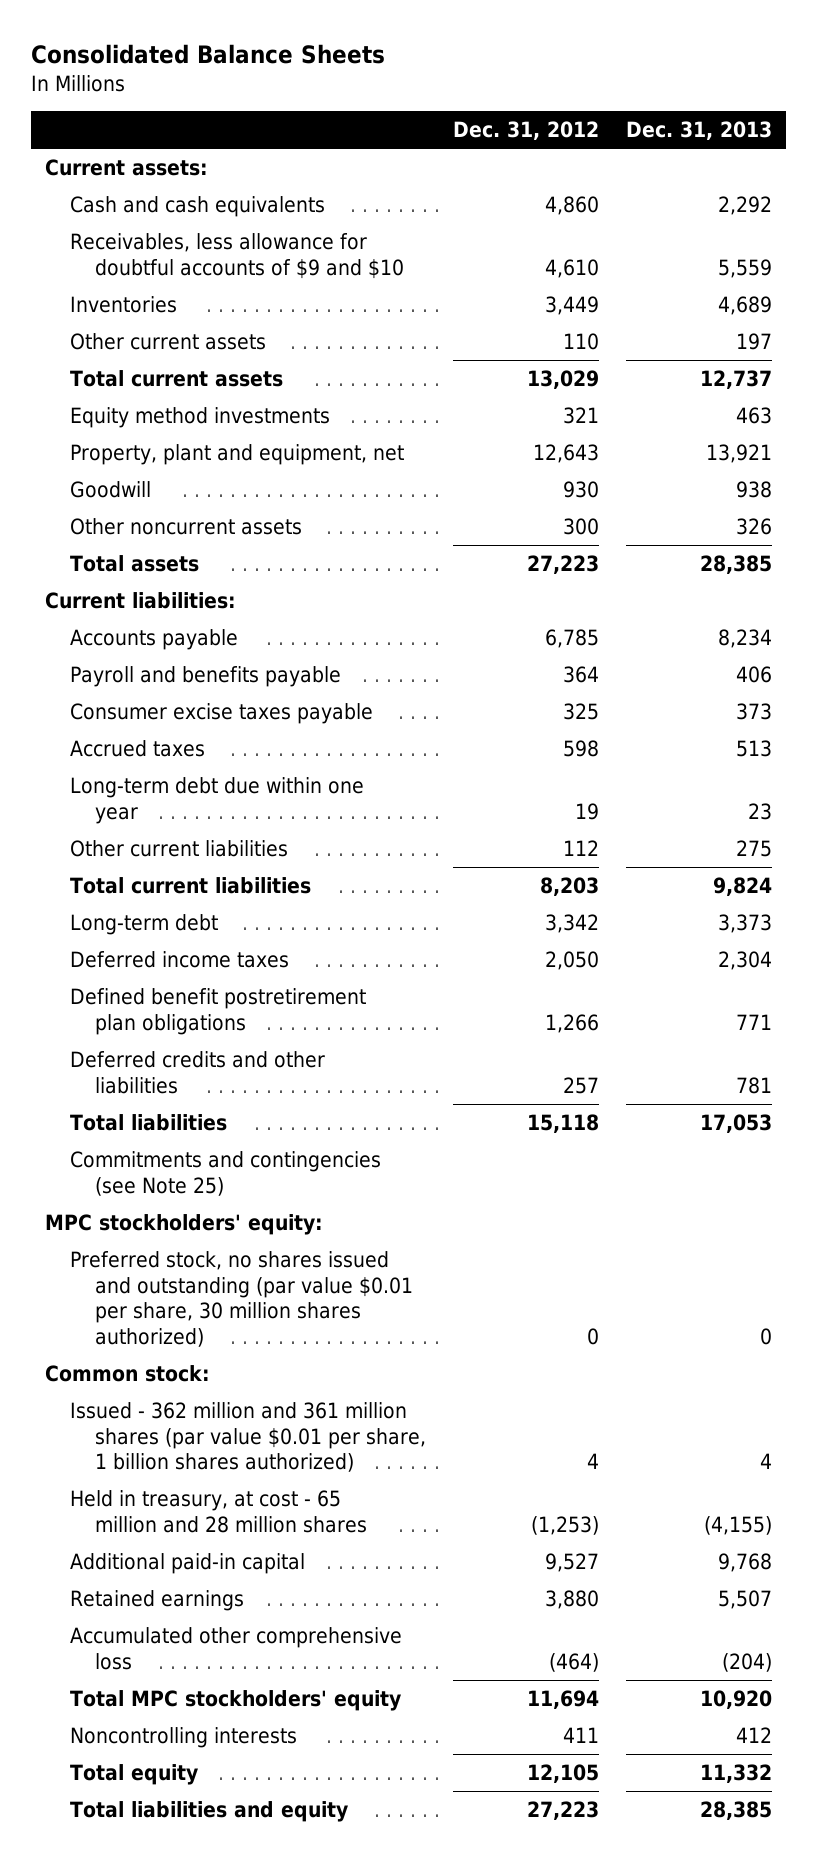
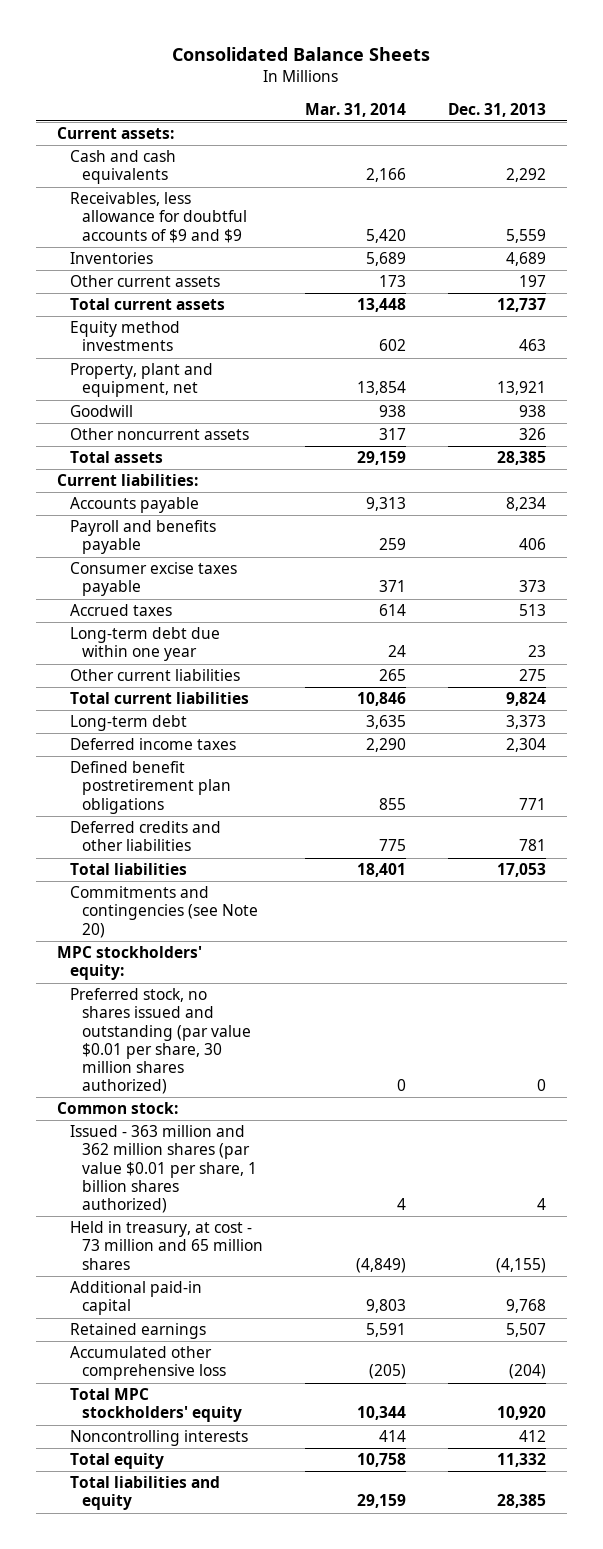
- | Dec. 31, 2012 | Dec. 31, 2013
+ | Mar. 31, 2014 | Dec. 31, 2013
- Receivables, less allowance for doubtful accounts of $9 and $10 | 4,610 | 5,559
+ Receivables, less allowance for doubtful accounts of $9 and $9 | 5,420 | 5,559
- Commitments and contingencies (see Note 25)
+ Commitments and contingencies (see Note 20)
- Issued - 362 million and 361 million shares (par value $0.01 per share, 1 billion shares authorized) | 4 | 4
- Held in treasury, at cost - 65 million and 28 million shares | (1,253) | (4,155)
+ Issued - 363 million and 362 million shares (par value $0.01 per share, 1 billion shares authorized) | 4 | 4
+ Held in treasury, at cost - 73 million and 65 million shares | (4,849) | (4,155)

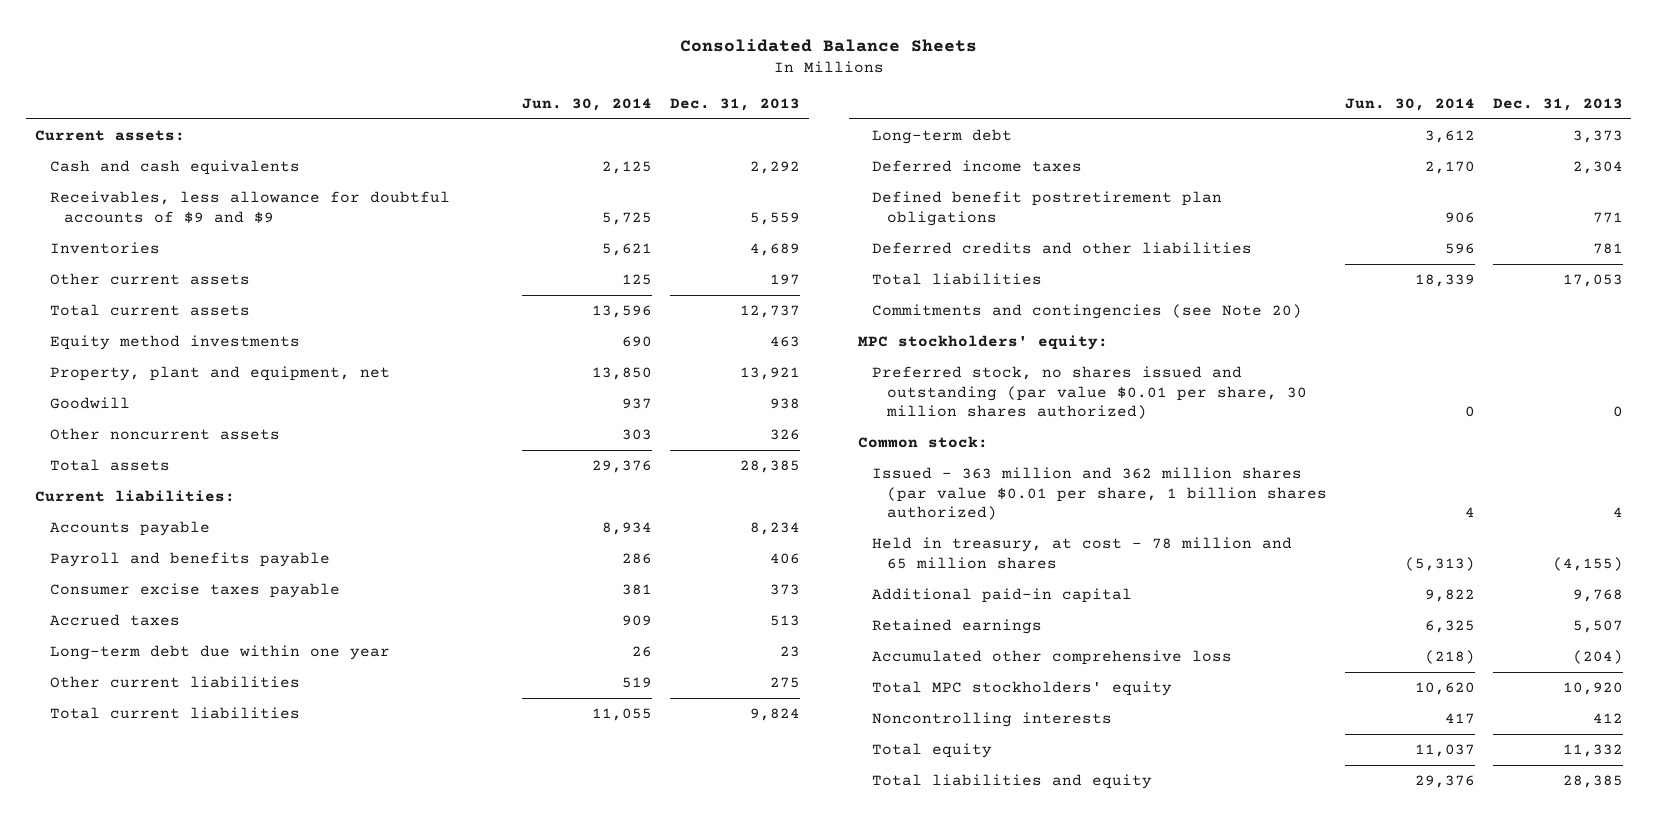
- | Mar. 31, 2014 | Dec. 31, 2013
+ | Jun. 30, 2014 | Dec. 31, 2013
- Held in treasury, at cost - 73 million and 65 million shares | (4,849) | (4,155)
+ Held in treasury, at cost - 78 million and 65 million shares | (5,313) | (4,155)

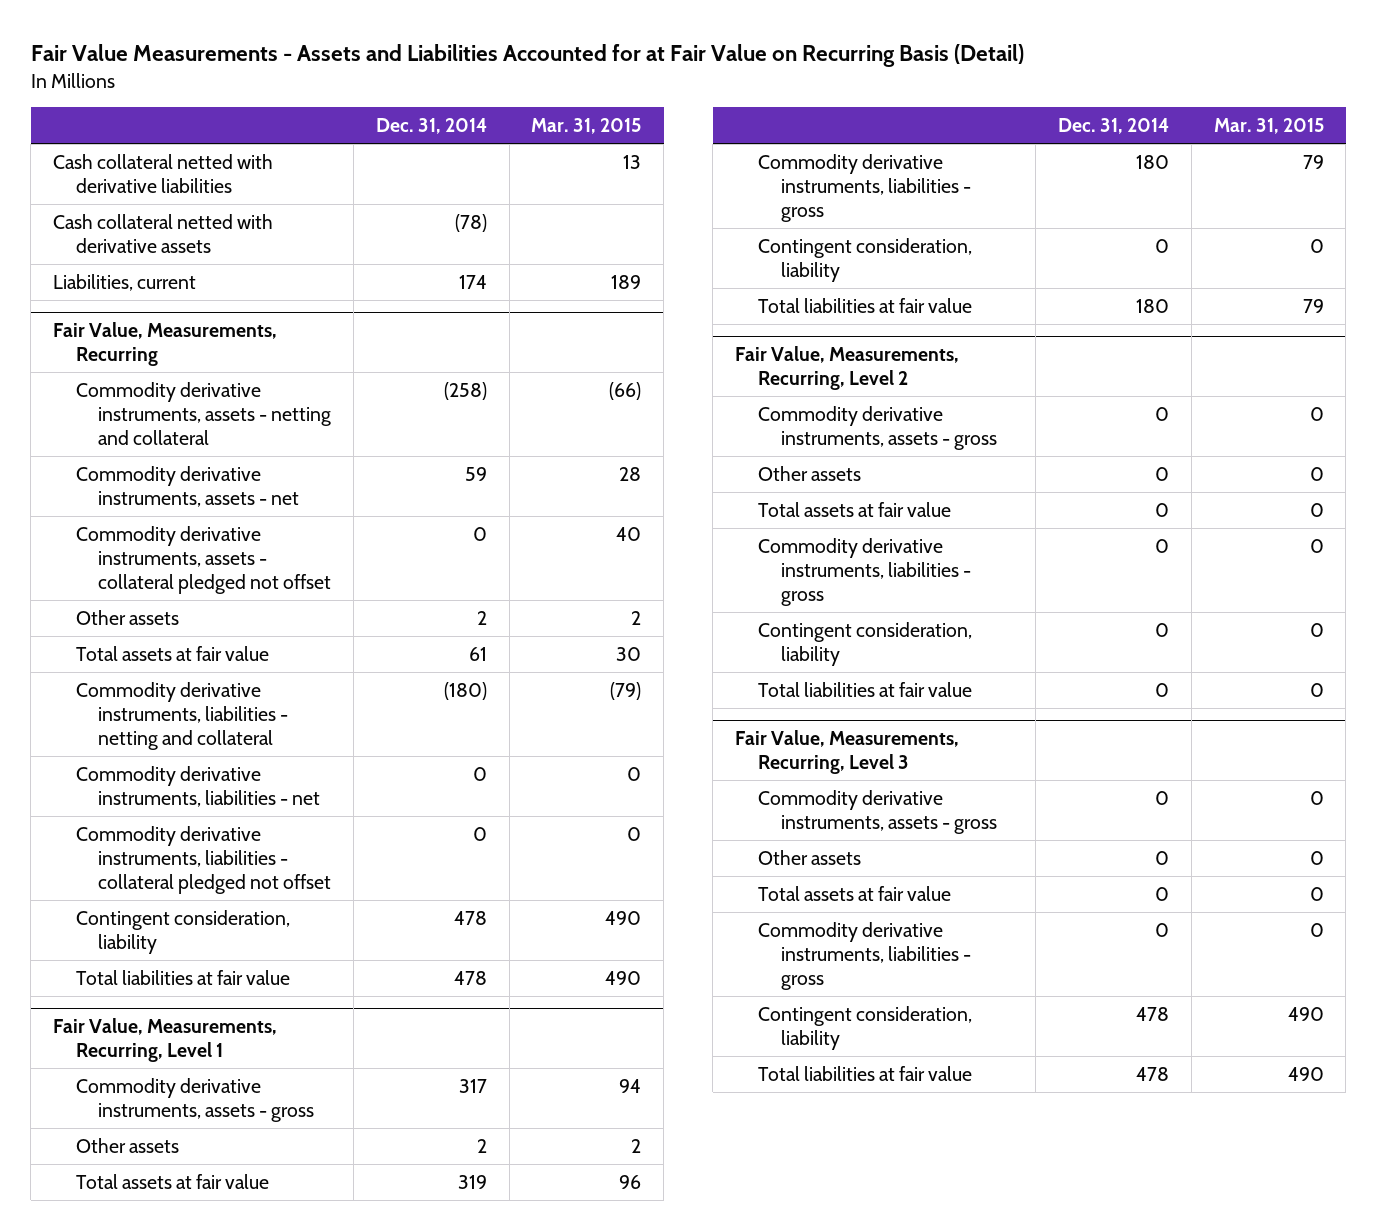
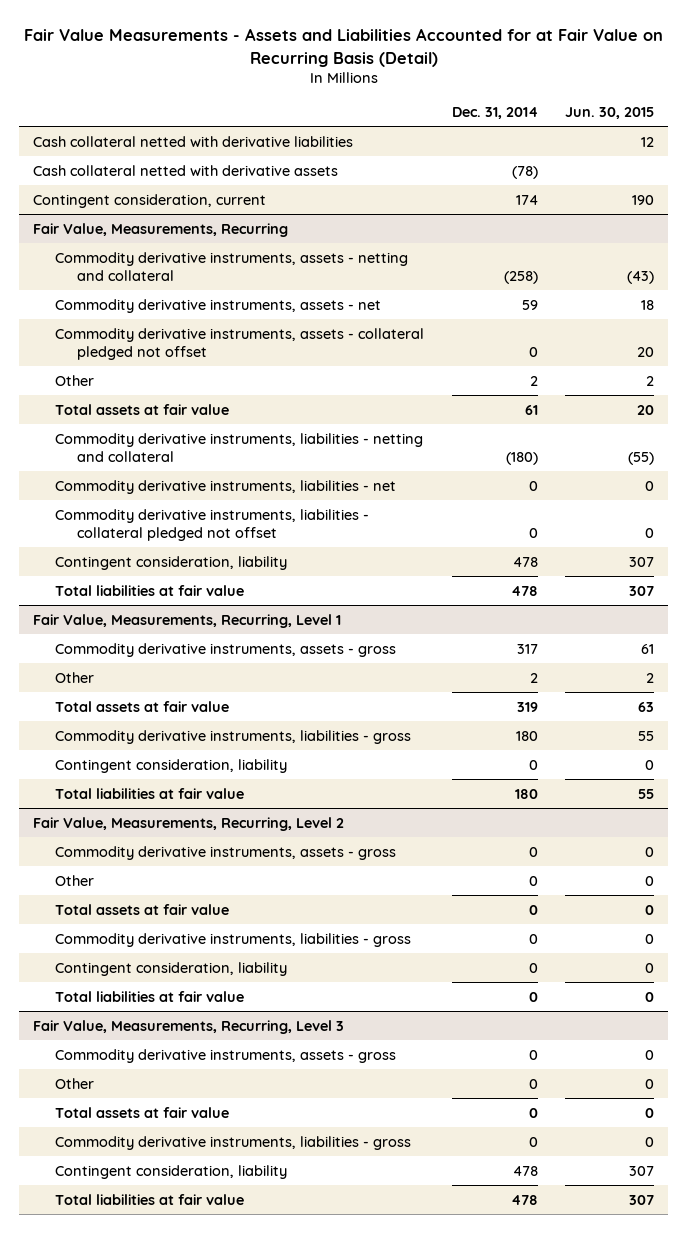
- | Dec. 31, 2014 | Mar. 31, 2015
+ | Dec. 31, 2014 | Jun. 30, 2015
- Liabilities, current | 174 | 189
+ Contingent consideration, current | 174 | 190
@ Fair Value, Measurements, Recurring
- Other assets | 2 | 2
+ Other | 2 | 2
@ Fair Value, Measurements, Recurring, Level 1
- Other assets | 2 | 2
+ Other | 2 | 2
@ Fair Value, Measurements, Recurring, Level 2
- Other assets | 0 | 0
+ Other | 0 | 0
@ Fair Value, Measurements, Recurring, Level 3
- Other assets | 0 | 0
+ Other | 0 | 0

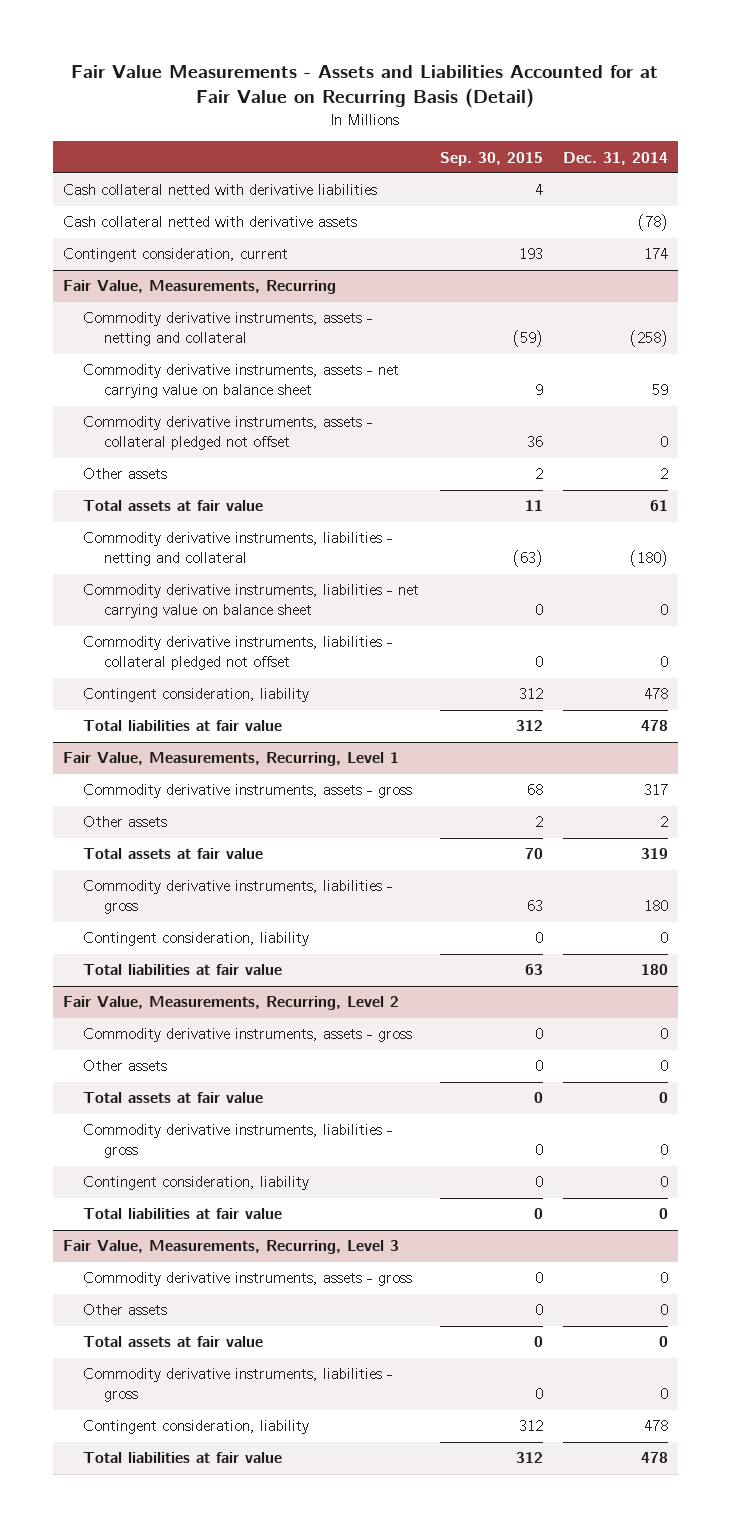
- | Dec. 31, 2014 | Jun. 30, 2015
+ | Sep. 30, 2015 | Dec. 31, 2014
@ Fair Value, Measurements, Recurring
- Commodity derivative instruments, assets - net | 59 | 18
+ Commodity derivative instruments, assets - net carrying value on balance sheet | 9 | 59
- Other | 2 | 2
+ Other assets | 2 | 2
- Commodity derivative instruments, liabilities - net | 0 | 0
+ Commodity derivative instruments, liabilities - net carrying value on balance sheet | 0 | 0
@ Fair Value, Measurements, Recurring, Level 1
- Other | 2 | 2
+ Other assets | 2 | 2
@ Fair Value, Measurements, Recurring, Level 2
- Other | 0 | 0
+ Other assets | 0 | 0
@ Fair Value, Measurements, Recurring, Level 3
- Other | 0 | 0
+ Other assets | 0 | 0

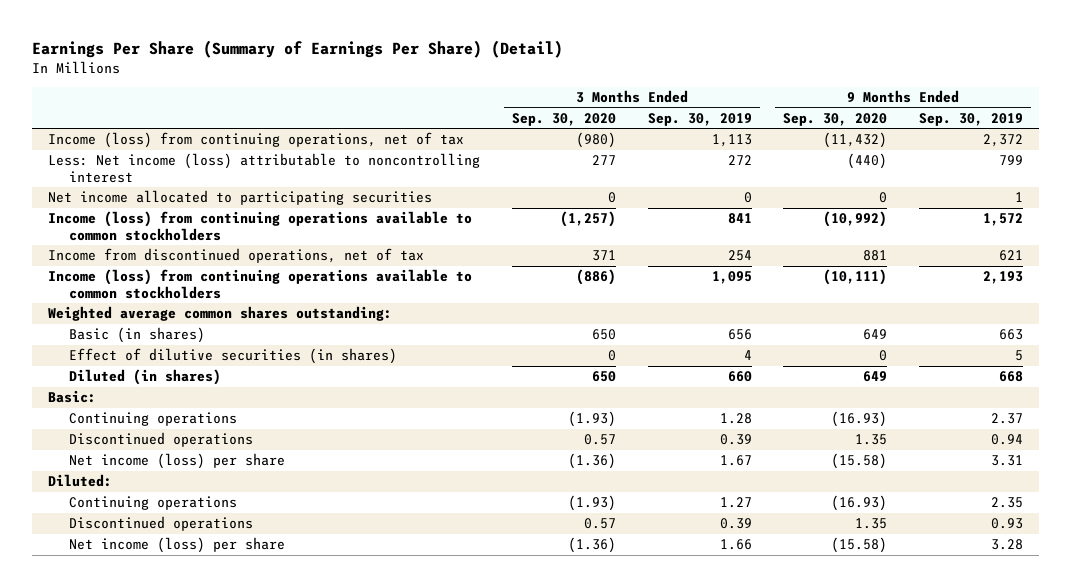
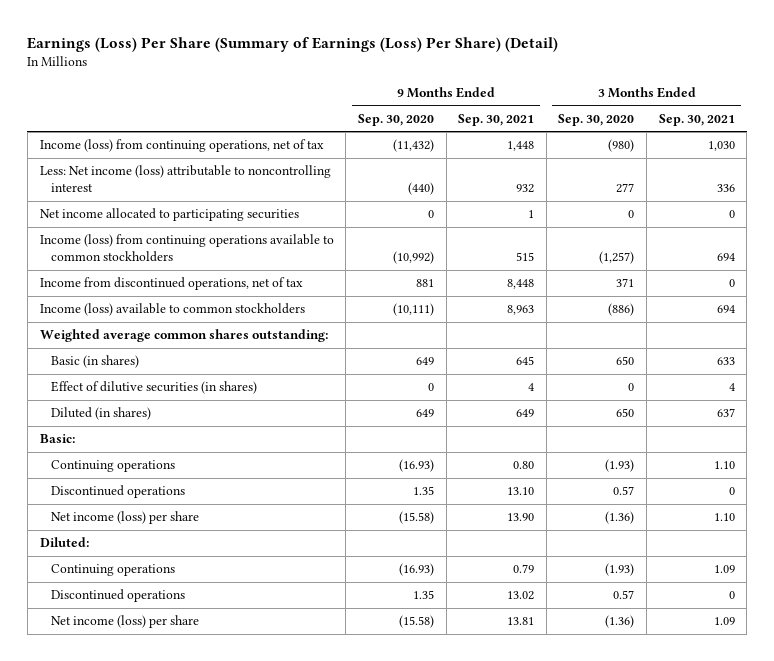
- Earnings Per Share (Summary of Earnings Per Share) (Detail)
+ Earnings (Loss) Per Share (Summary of Earnings (Loss) Per Share) (Detail)
- | 3 Months Ended Sep. 30, 2020 | 3 Months Ended Sep. 30, 2019 | 9 Months Ended Sep. 30, 2020 | 9 Months Ended Sep. 30, 2019
+ | 9 Months Ended Sep. 30, 2020 | 9 Months Ended Sep. 30, 2021 | 3 Months Ended Sep. 30, 2020 | 3 Months Ended Sep. 30, 2021
- Income (loss) from continuing operations available to common stockholders | (886) | 1,095 | (10,111) | 2,193
+ Income (loss) available to common stockholders | (10,111) | 8,963 | (886) | 694

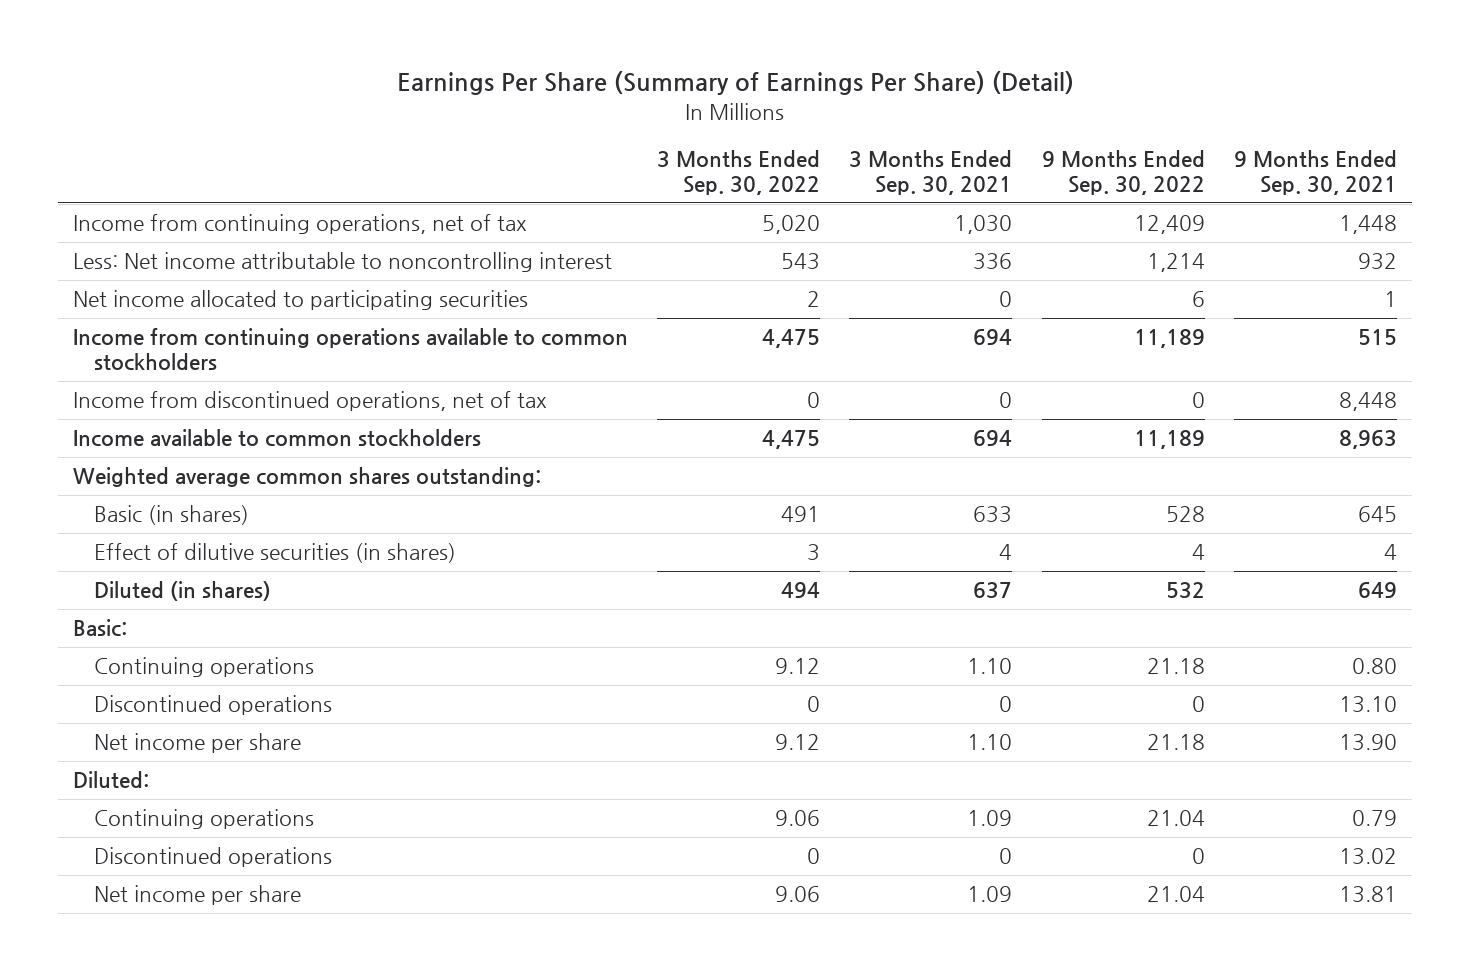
- Earnings (Loss) Per Share (Summary of Earnings (Loss) Per Share) (Detail)
+ Earnings Per Share (Summary of Earnings Per Share) (Detail)
- | 9 Months Ended Sep. 30, 2020 | 9 Months Ended Sep. 30, 2021 | 3 Months Ended Sep. 30, 2020 | 3 Months Ended Sep. 30, 2021
+ | 3 Months Ended Sep. 30, 2022 | 3 Months Ended Sep. 30, 2021 | 9 Months Ended Sep. 30, 2022 | 9 Months Ended Sep. 30, 2021
- Income (loss) from continuing operations, net of tax | (11,432) | 1,448 | (980) | 1,030
- Less: Net income (loss) attributable to noncontrolling interest | (440) | 932 | 277 | 336
+ Income from continuing operations, net of tax | 5,020 | 1,030 | 12,409 | 1,448
+ Less: Net income attributable to noncontrolling interest | 543 | 336 | 1,214 | 932
- Income (loss) from continuing operations available to common stockholders | (10,992) | 515 | (1,257) | 694
+ Income from continuing operations available to common stockholders | 4,475 | 694 | 11,189 | 515
- Income (loss) available to common stockholders | (10,111) | 8,963 | (886) | 694
+ Income available to common stockholders | 4,475 | 694 | 11,189 | 8,963
- Net income (loss) per share | (15.58) | 13.90 | (1.36) | 1.10
+ Net income per share | 9.12 | 1.10 | 21.18 | 13.90
- Net income (loss) per share | (15.58) | 13.81 | (1.36) | 1.09
+ Net income per share | 9.06 | 1.09 | 21.04 | 13.81

